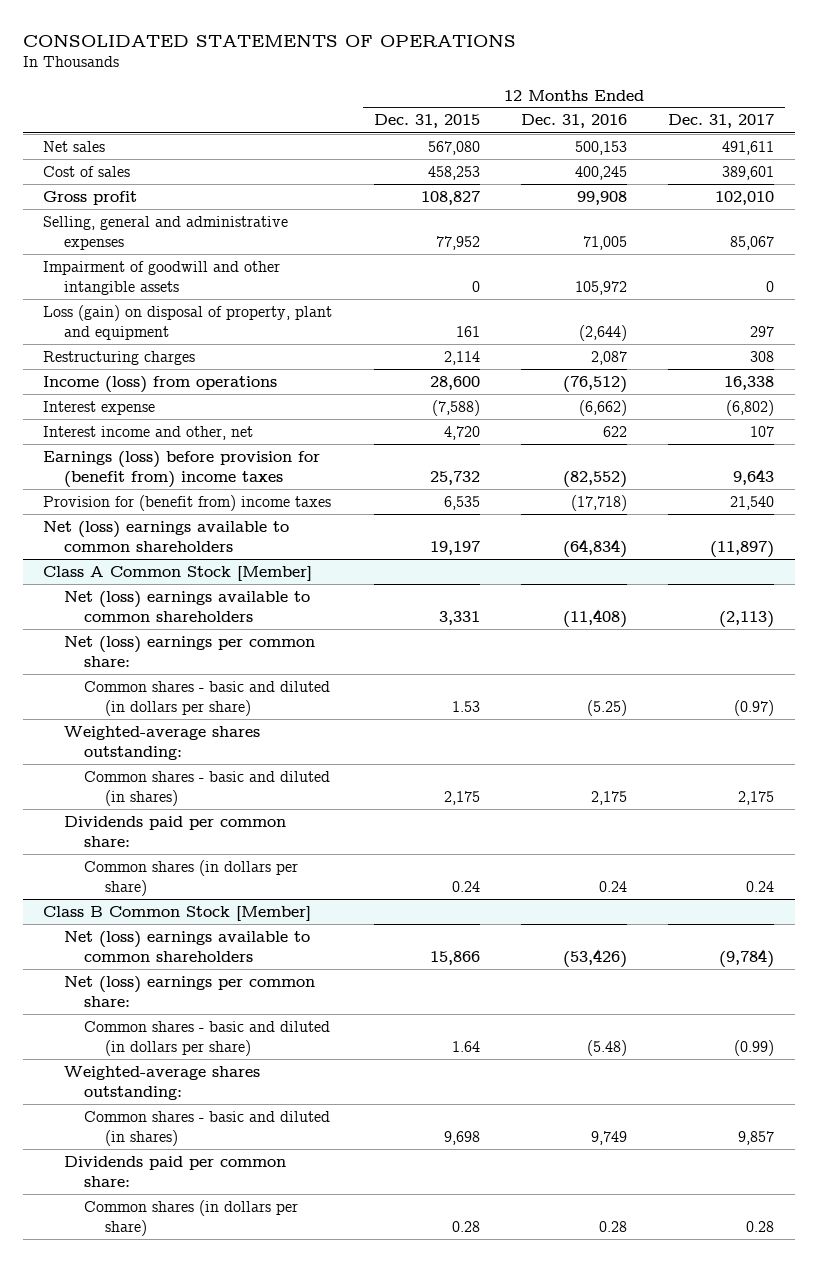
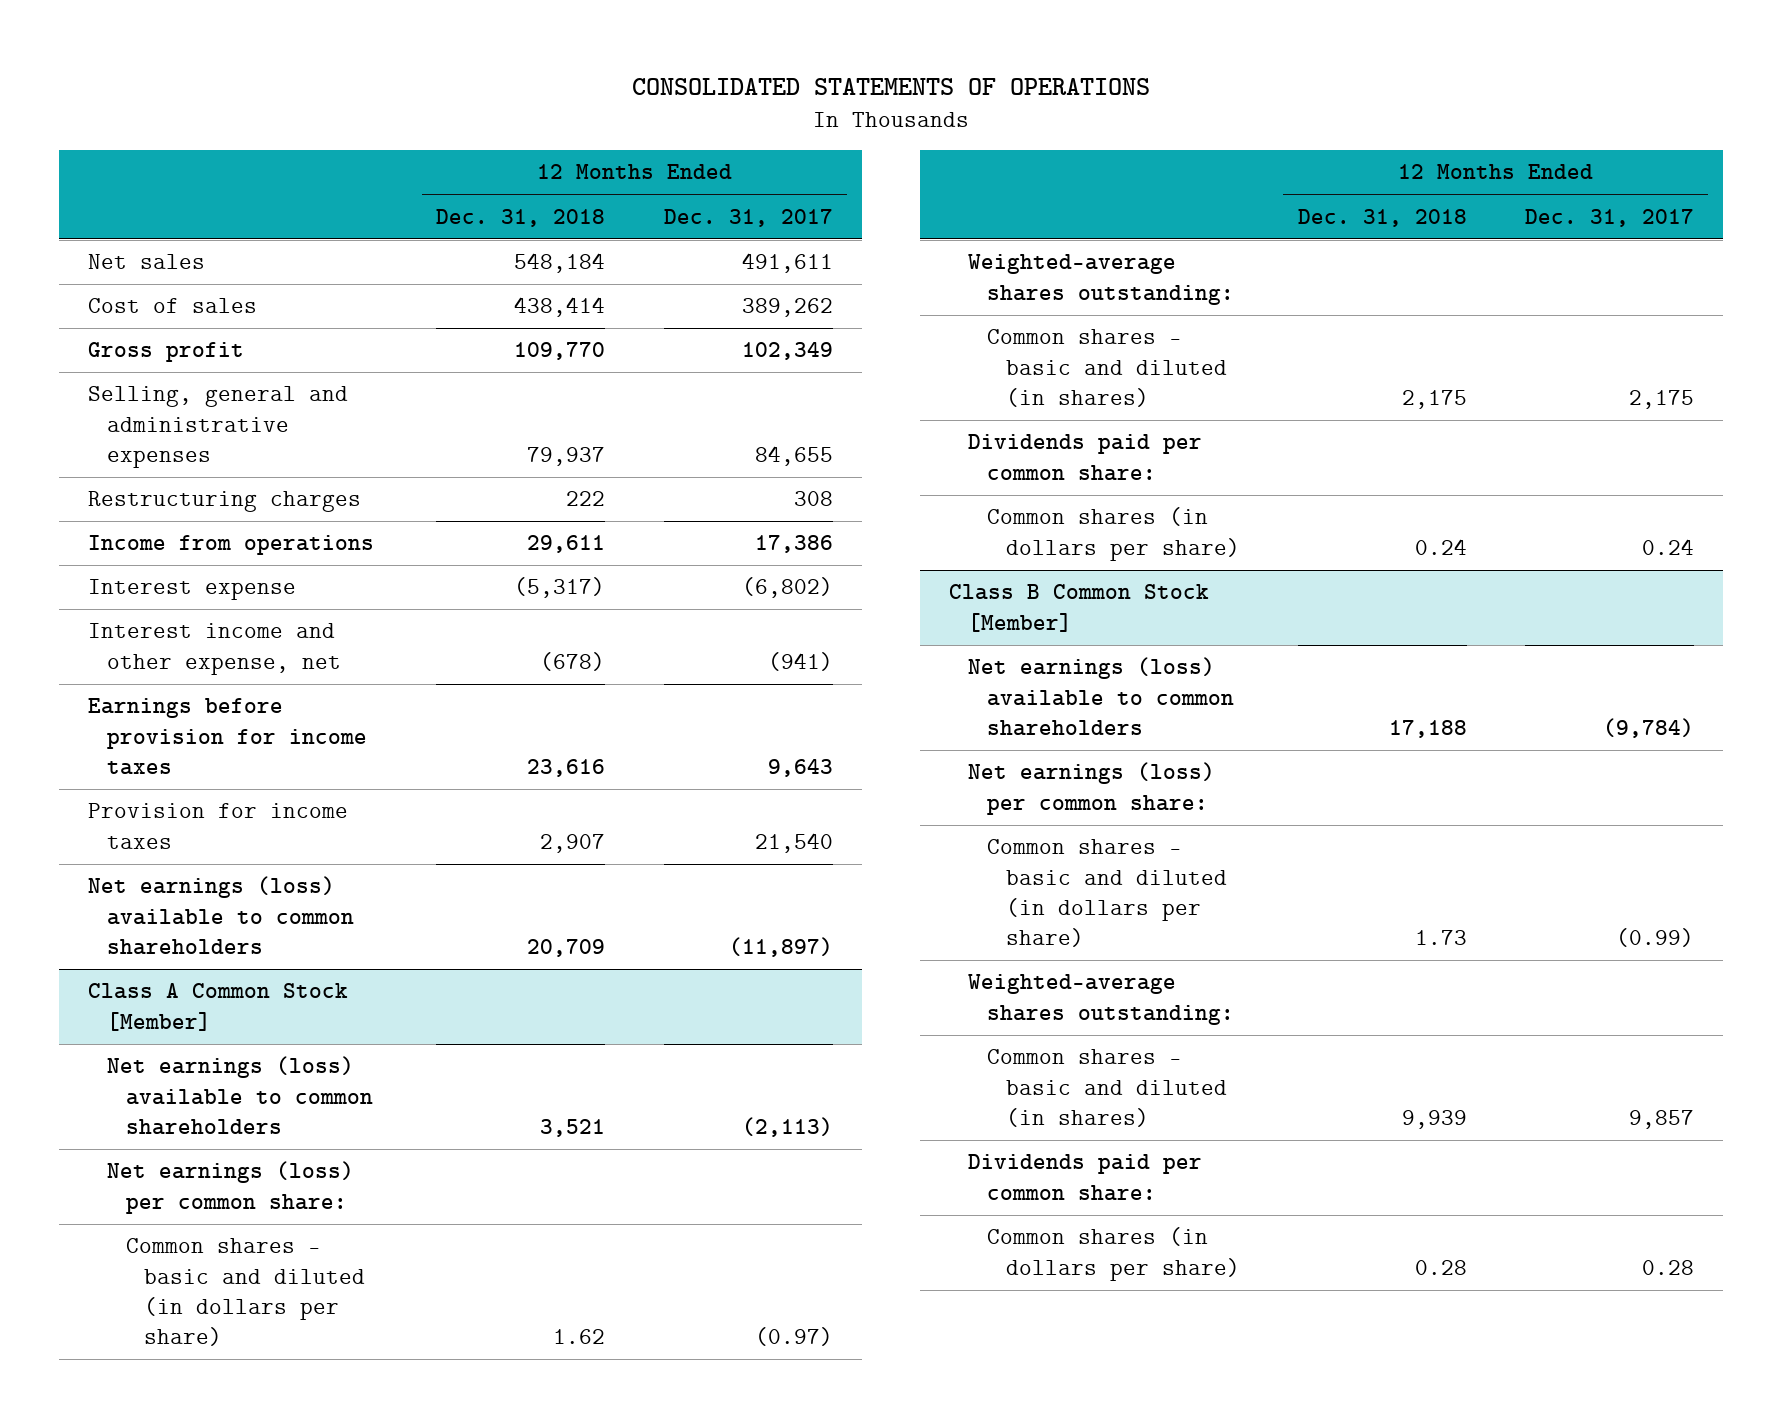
- | 12 Months Ended Dec. 31, 2015 | 12 Months Ended Dec. 31, 2016 | 12 Months Ended Dec. 31, 2017
+ | 12 Months Ended Dec. 31, 2018 | 12 Months Ended Dec. 31, 2017
- Cost of sales | 458,253 | 400,245 | 389,601
- Gross profit | 108,827 | 99,908 | 102,010
- Selling, general and administrative expenses | 77,952 | 71,005 | 85,067
- Impairment of goodwill and other intangible assets | 0 | 105,972 | 0
- Loss (gain) on disposal of property, plant and equipment | 161 | (2,644) | 297
+ Cost of sales | 438,414 | 389,262
+ Gross profit | 109,770 | 102,349
+ Selling, general and administrative expenses | 79,937 | 84,655
- Income (loss) from operations | 28,600 | (76,512) | 16,338
+ Income from operations | 29,611 | 17,386
- Interest income and other, net | 4,720 | 622 | 107
- Earnings (loss) before provision for (benefit from) income taxes | 25,732 | (82,552) | 9,643
- Provision for (benefit from) income taxes | 6,535 | (17,718) | 21,540
- Net (loss) earnings available to common shareholders | 19,197 | (64,834) | (11,897)
+ Interest income and other expense, net | (678) | (941)
+ Earnings before provision for income taxes | 23,616 | 9,643
+ Provision for income taxes | 2,907 | 21,540
+ Net earnings (loss) available to common shareholders | 20,709 | (11,897)
@ Class A Common Stock [Member]
- Net (loss) earnings available to common shareholders | 3,331 | (11,408) | (2,113)
- Net (loss) earnings per common share:
+ Net earnings (loss) available to common shareholders | 3,521 | (2,113)
+ Net earnings (loss) per common share:
@ Class B Common Stock [Member]
- Net (loss) earnings available to common shareholders | 15,866 | (53,426) | (9,784)
- Net (loss) earnings per common share:
+ Net earnings (loss) available to common shareholders | 17,188 | (9,784)
+ Net earnings (loss) per common share:

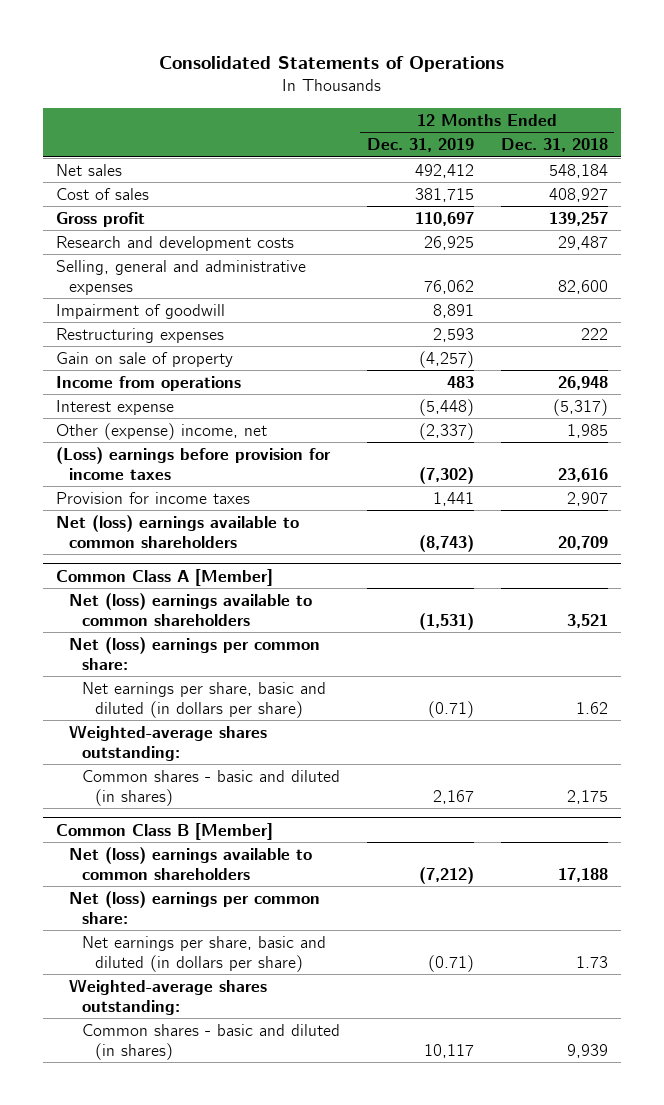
- CONSOLIDATED STATEMENTS OF OPERATIONS
+ Consolidated Statements of Operations
- | 12 Months Ended Dec. 31, 2018 | 12 Months Ended Dec. 31, 2017
+ | 12 Months Ended Dec. 31, 2019 | 12 Months Ended Dec. 31, 2018
- Cost of sales | 438,414 | 389,262
- Gross profit | 109,770 | 102,349
- Selling, general and administrative expenses | 79,937 | 84,655
- Restructuring charges | 222 | 308
- Income from operations | 29,611 | 17,386
+ Cost of sales | 381,715 | 408,927
+ Gross profit | 110,697 | 139,257
+ Research and development costs | 26,925 | 29,487
+ Selling, general and administrative expenses | 76,062 | 82,600
+ Impairment of goodwill | 8,891 |
+ Restructuring expenses | 2,593 | 222
+ Gain on sale of property | (4,257) |
+ Income from operations | 483 | 26,948
- Interest income and other expense, net | (678) | (941)
- Earnings before provision for income taxes | 23,616 | 9,643
+ Other (expense) income, net | (2,337) | 1,985
+ (Loss) earnings before provision for income taxes | (7,302) | 23,616
- Net earnings (loss) available to common shareholders | 20,709 | (11,897)
- Class A Common Stock [Member]
- Net earnings (loss) available to common shareholders | 3,521 | (2,113)
- Net earnings (loss) per common share:
- Common shares - basic and diluted (in dollars per share) | 1.62 | (0.97)
+ Net (loss) earnings available to common shareholders | (8,743) | 20,709
+ Common Class A [Member]
+ Net (loss) earnings available to common shareholders | (1,531) | 3,521
+ Net (loss) earnings per common share:
+ Net earnings per share, basic and diluted (in dollars per share) | (0.71) | 1.62
- Dividends paid per common share:
- Common shares (in dollars per share) | 0.24 | 0.24
- Class B Common Stock [Member]
- Net earnings (loss) available to common shareholders | 17,188 | (9,784)
- Net earnings (loss) per common share:
- Common shares - basic and diluted (in dollars per share) | 1.73 | (0.99)
+ Common Class B [Member]
+ Net (loss) earnings available to common shareholders | (7,212) | 17,188
+ Net (loss) earnings per common share:
+ Net earnings per share, basic and diluted (in dollars per share) | (0.71) | 1.73
- Dividends paid per common share:
- Common shares (in dollars per share) | 0.28 | 0.28

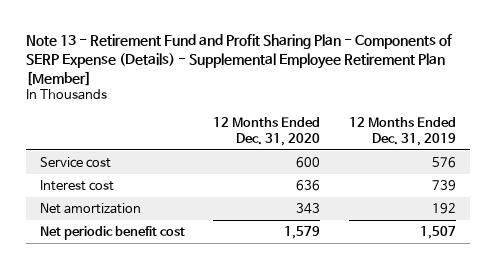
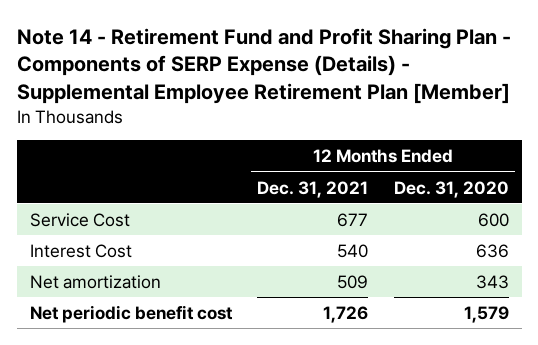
- Note 13 - Retirement Fund and Profit Sharing Plan - Components of SERP Expense (Details) - Supplemental Employee Retirement Plan [Member]
+ Note 14 - Retirement Fund and Profit Sharing Plan - Components of SERP Expense (Details) - Supplemental Employee Retirement Plan [Member]
- | 12 Months Ended Dec. 31, 2020 | 12 Months Ended Dec. 31, 2019
+ | 12 Months Ended Dec. 31, 2021 | 12 Months Ended Dec. 31, 2020
- Service cost | 600 | 576
- Interest cost | 636 | 739
+ Service Cost | 677 | 600
+ Interest Cost | 540 | 636

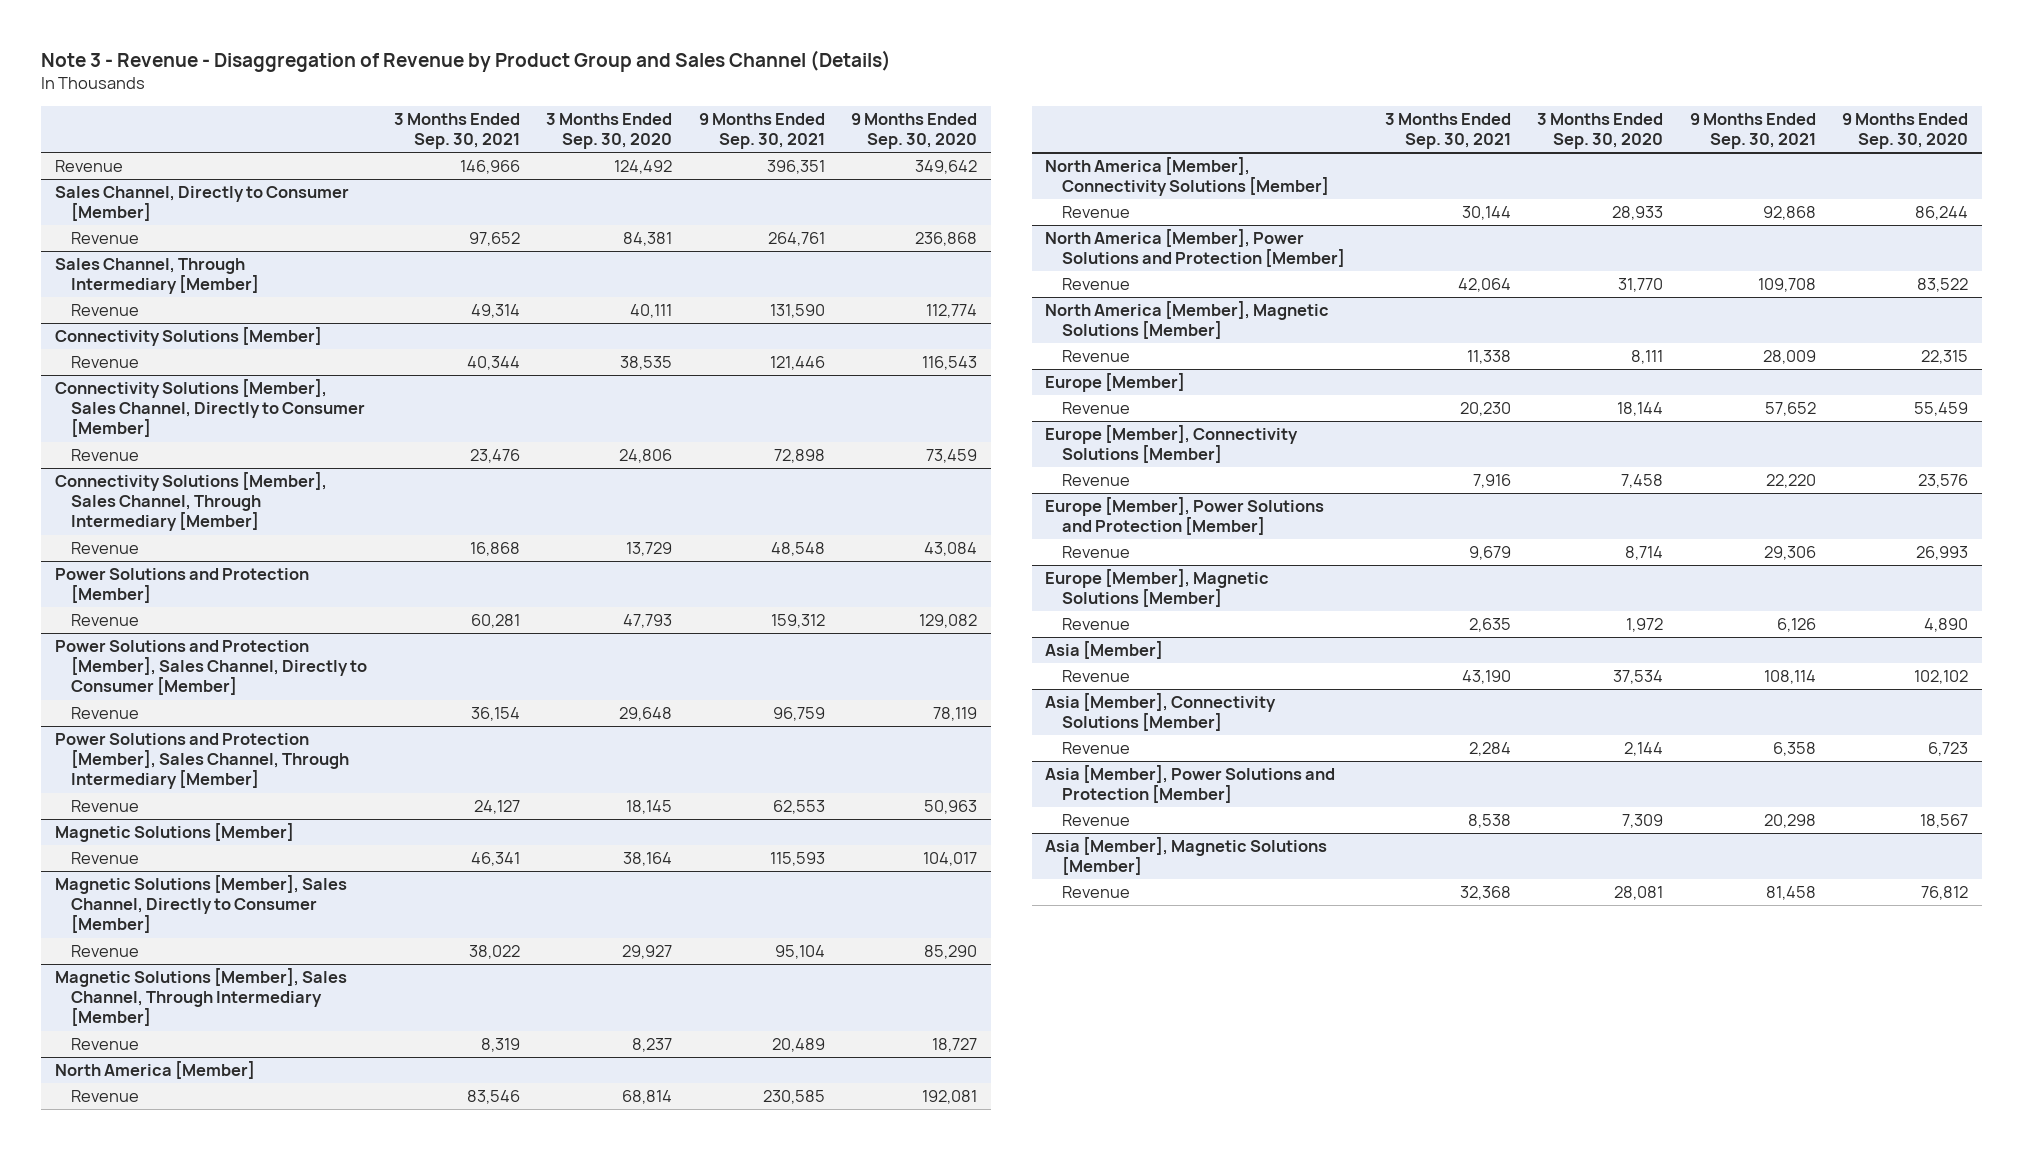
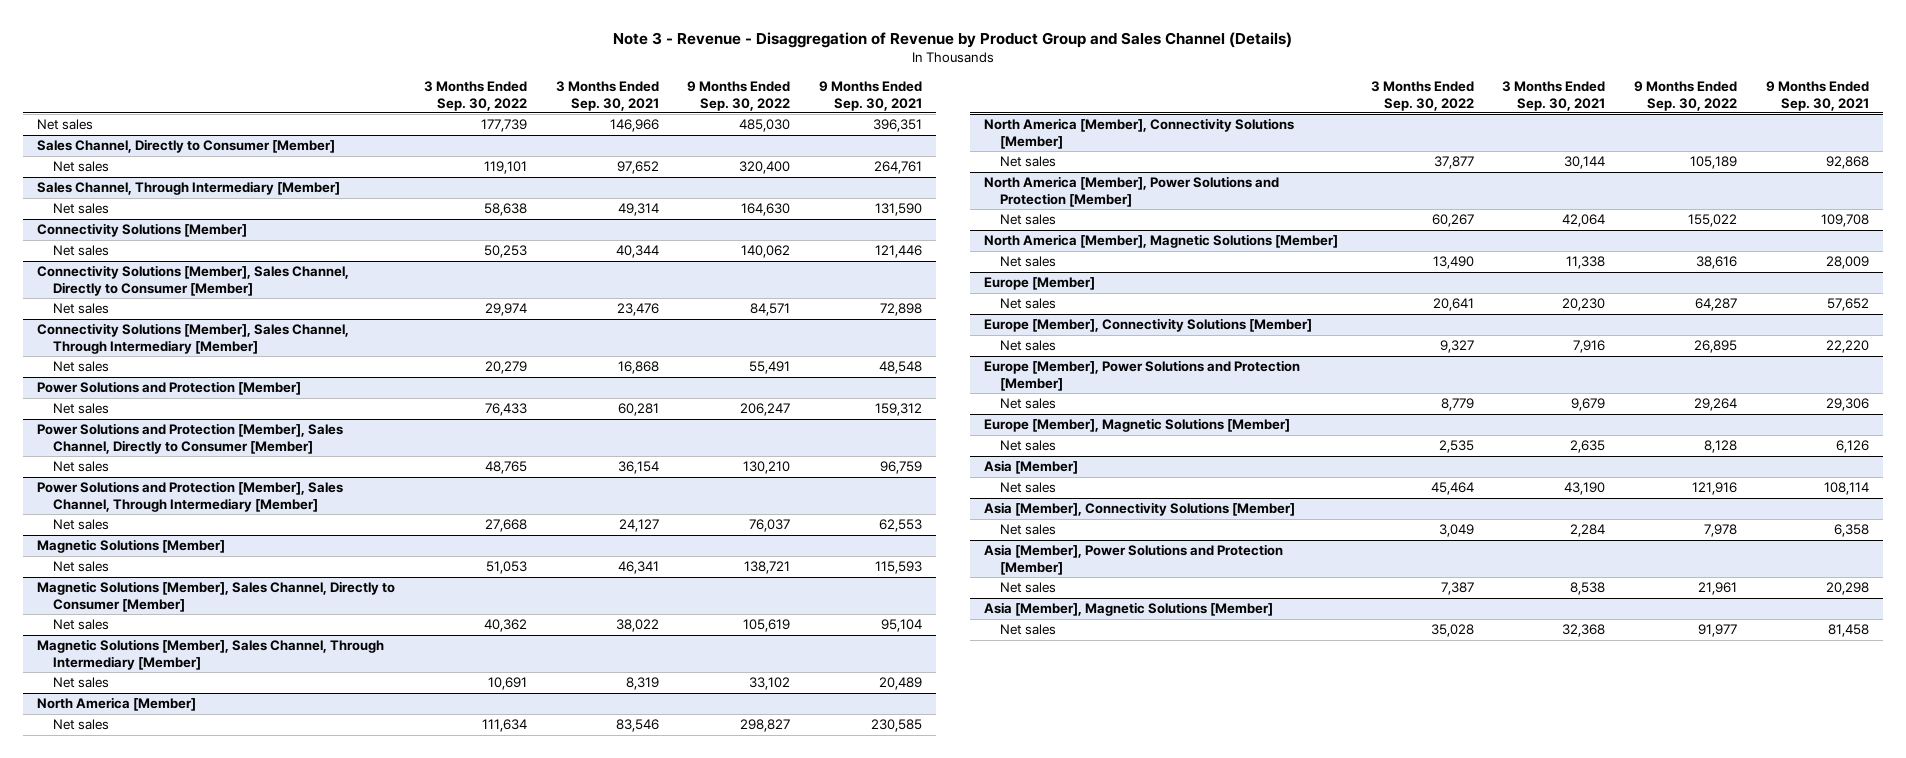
- | 3 Months Ended Sep. 30, 2021 | 3 Months Ended Sep. 30, 2020 | 9 Months Ended Sep. 30, 2021 | 9 Months Ended Sep. 30, 2020
+ | 3 Months Ended Sep. 30, 2022 | 3 Months Ended Sep. 30, 2021 | 9 Months Ended Sep. 30, 2022 | 9 Months Ended Sep. 30, 2021
- Revenue | 146,966 | 124,492 | 396,351 | 349,642
+ Net sales | 177,739 | 146,966 | 485,030 | 396,351
@ Sales Channel, Directly to Consumer [Member]
- Revenue | 97,652 | 84,381 | 264,761 | 236,868
+ Net sales | 119,101 | 97,652 | 320,400 | 264,761
@ Sales Channel, Through Intermediary [Member]
- Revenue | 49,314 | 40,111 | 131,590 | 112,774
+ Net sales | 58,638 | 49,314 | 164,630 | 131,590
@ Connectivity Solutions [Member]
- Revenue | 40,344 | 38,535 | 121,446 | 116,543
+ Net sales | 50,253 | 40,344 | 140,062 | 121,446
@ Connectivity Solutions [Member], Sales Channel, Directly to Consumer [Member]
- Revenue | 23,476 | 24,806 | 72,898 | 73,459
+ Net sales | 29,974 | 23,476 | 84,571 | 72,898
@ Connectivity Solutions [Member], Sales Channel, Through Intermediary [Member]
- Revenue | 16,868 | 13,729 | 48,548 | 43,084
+ Net sales | 20,279 | 16,868 | 55,491 | 48,548
@ Power Solutions and Protection [Member]
- Revenue | 60,281 | 47,793 | 159,312 | 129,082
+ Net sales | 76,433 | 60,281 | 206,247 | 159,312
@ Power Solutions and Protection [Member], Sales Channel, Directly to Consumer [Member]
- Revenue | 36,154 | 29,648 | 96,759 | 78,119
+ Net sales | 48,765 | 36,154 | 130,210 | 96,759
@ Power Solutions and Protection [Member], Sales Channel, Through Intermediary [Member]
- Revenue | 24,127 | 18,145 | 62,553 | 50,963
+ Net sales | 27,668 | 24,127 | 76,037 | 62,553
@ Magnetic Solutions [Member]
- Revenue | 46,341 | 38,164 | 115,593 | 104,017
+ Net sales | 51,053 | 46,341 | 138,721 | 115,593
@ Magnetic Solutions [Member], Sales Channel, Directly to Consumer [Member]
- Revenue | 38,022 | 29,927 | 95,104 | 85,290
+ Net sales | 40,362 | 38,022 | 105,619 | 95,104
@ Magnetic Solutions [Member], Sales Channel, Through Intermediary [Member]
- Revenue | 8,319 | 8,237 | 20,489 | 18,727
+ Net sales | 10,691 | 8,319 | 33,102 | 20,489
@ North America [Member]
- Revenue | 83,546 | 68,814 | 230,585 | 192,081
+ Net sales | 111,634 | 83,546 | 298,827 | 230,585
@ North America [Member], Connectivity Solutions [Member]
- Revenue | 30,144 | 28,933 | 92,868 | 86,244
+ Net sales | 37,877 | 30,144 | 105,189 | 92,868
@ North America [Member], Power Solutions and Protection [Member]
- Revenue | 42,064 | 31,770 | 109,708 | 83,522
+ Net sales | 60,267 | 42,064 | 155,022 | 109,708
@ North America [Member], Magnetic Solutions [Member]
- Revenue | 11,338 | 8,111 | 28,009 | 22,315
+ Net sales | 13,490 | 11,338 | 38,616 | 28,009
@ Europe [Member]
- Revenue | 20,230 | 18,144 | 57,652 | 55,459
+ Net sales | 20,641 | 20,230 | 64,287 | 57,652
@ Europe [Member], Connectivity Solutions [Member]
- Revenue | 7,916 | 7,458 | 22,220 | 23,576
+ Net sales | 9,327 | 7,916 | 26,895 | 22,220
@ Europe [Member], Power Solutions and Protection [Member]
- Revenue | 9,679 | 8,714 | 29,306 | 26,993
+ Net sales | 8,779 | 9,679 | 29,264 | 29,306
@ Europe [Member], Magnetic Solutions [Member]
- Revenue | 2,635 | 1,972 | 6,126 | 4,890
+ Net sales | 2,535 | 2,635 | 8,128 | 6,126
@ Asia [Member]
- Revenue | 43,190 | 37,534 | 108,114 | 102,102
+ Net sales | 45,464 | 43,190 | 121,916 | 108,114
@ Asia [Member], Connectivity Solutions [Member]
- Revenue | 2,284 | 2,144 | 6,358 | 6,723
+ Net sales | 3,049 | 2,284 | 7,978 | 6,358
@ Asia [Member], Power Solutions and Protection [Member]
- Revenue | 8,538 | 7,309 | 20,298 | 18,567
+ Net sales | 7,387 | 8,538 | 21,961 | 20,298
@ Asia [Member], Magnetic Solutions [Member]
- Revenue | 32,368 | 28,081 | 81,458 | 76,812
+ Net sales | 35,028 | 32,368 | 91,977 | 81,458

